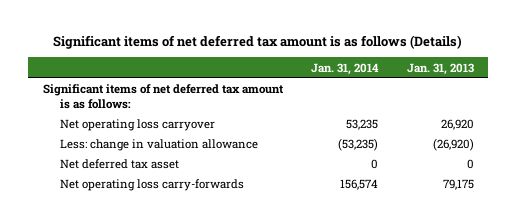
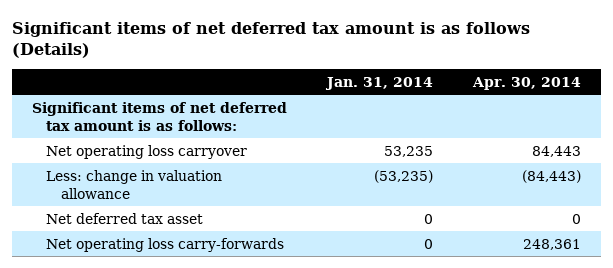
- | Jan. 31, 2014 | Jan. 31, 2013
+ | Jan. 31, 2014 | Apr. 30, 2014
- Net operating loss carry-forwards | 156,574 | 79,175
+ Net operating loss carry-forwards | 0 | 248,361

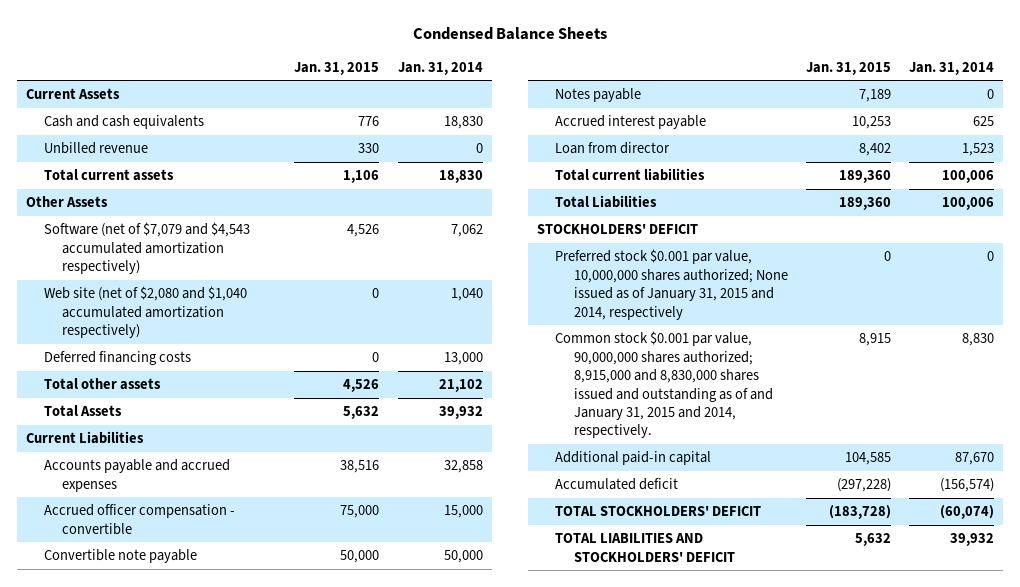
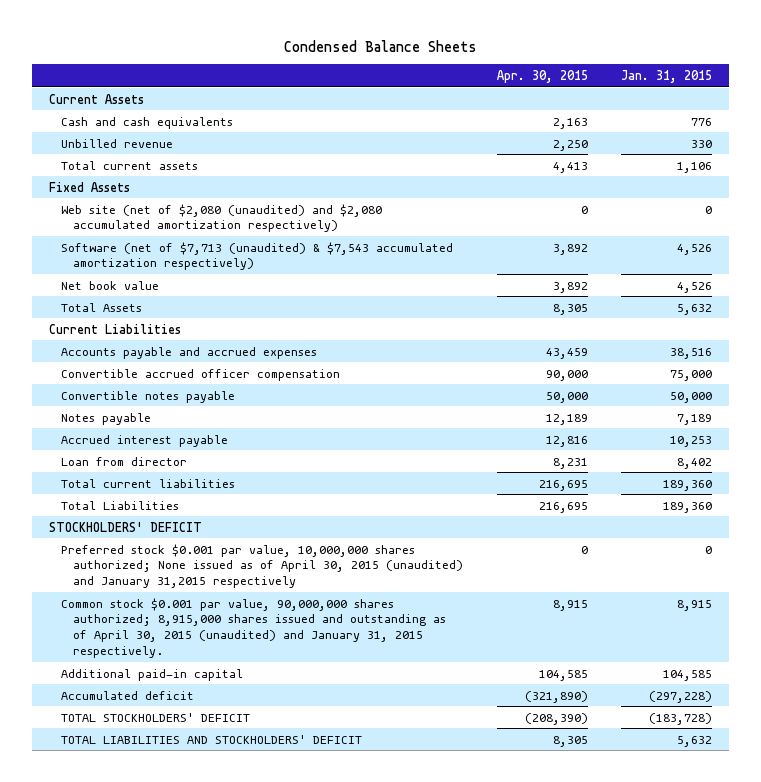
- | Jan. 31, 2015 | Jan. 31, 2014
+ | Apr. 30, 2015 | Jan. 31, 2015
- Other Assets
- Software (net of $7,079 and $4,543 accumulated amortization respectively) | 4,526 | 7,062
- Web site (net of $2,080 and $1,040 accumulated amortization respectively) | 0 | 1,040
- Deferred financing costs | 0 | 13,000
- Total other assets | 4,526 | 21,102
+ Fixed Assets
+ Web site (net of $2,080 (unaudited) and $2,080 accumulated amortization respectively) | 0 | 0
+ Software (net of $7,713 (unaudited) & $7,543 accumulated amortization respectively) | 3,892 | 4,526
+ Net book value | 3,892 | 4,526
- Accrued officer compensation - convertible | 75,000 | 15,000
- Convertible note payable | 50,000 | 50,000
+ Convertible accrued officer compensation | 90,000 | 75,000
+ Convertible notes payable | 50,000 | 50,000
- Preferred stock $0.001 par value, 10,000,000 shares authorized; None issued as of January 31, 2015 and 2014, respectively | 0 | 0
- Common stock $0.001 par value, 90,000,000 shares authorized; 8,915,000 and 8,830,000 shares issued and outstanding as of and January 31, 2015 and 2014, respectively. | 8,915 | 8,830
+ Preferred stock $0.001 par value, 10,000,000 shares authorized; None issued as of April 30, 2015 (unaudited) and January 31,2015 respectively | 0 | 0
+ Common stock $0.001 par value, 90,000,000 shares authorized; 8,915,000 shares issued and outstanding as of April 30, 2015 (unaudited) and January 31, 2015 respectively. | 8,915 | 8,915

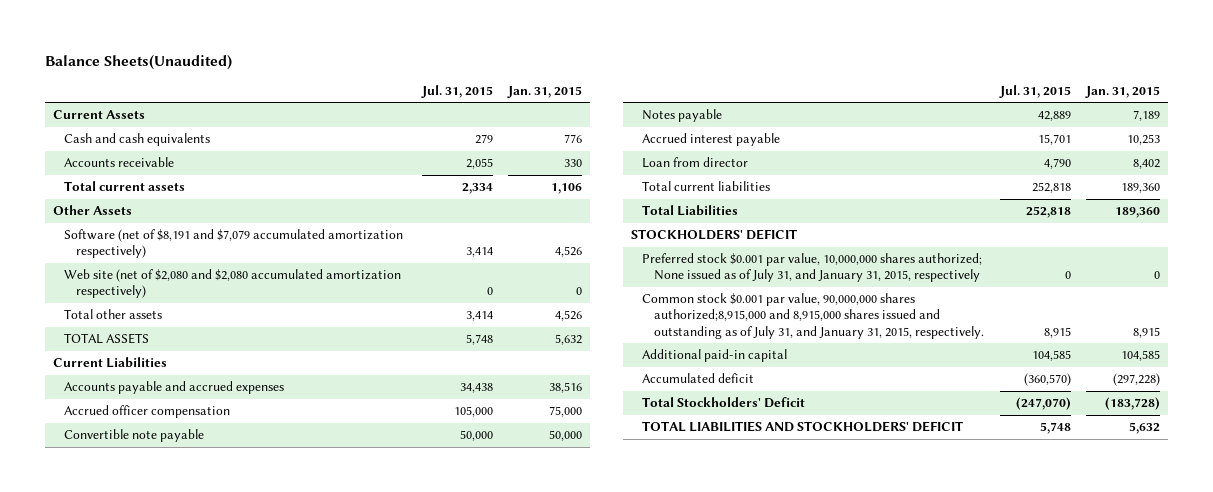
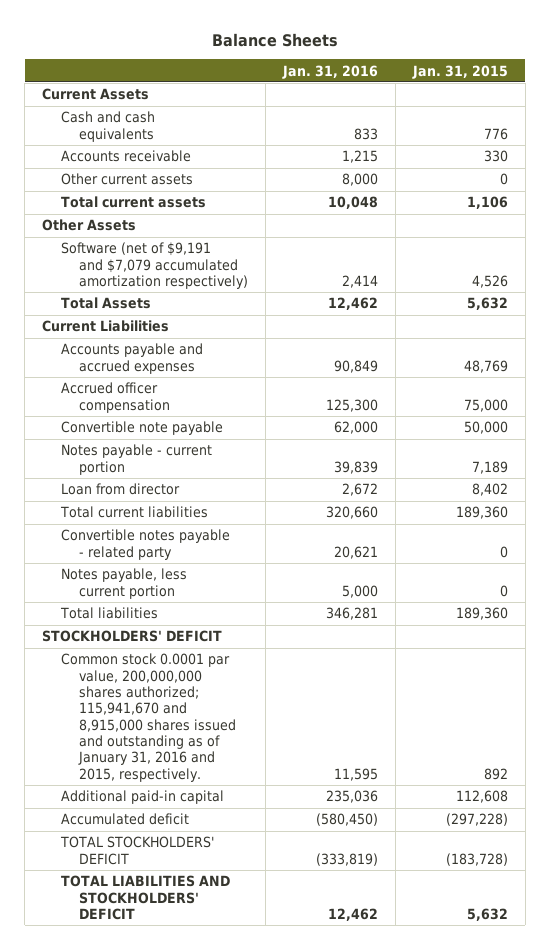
- Balance Sheets(Unaudited)
+ Balance Sheets
- | Jul. 31, 2015 | Jan. 31, 2015
+ | Jan. 31, 2016 | Jan. 31, 2015
+ Other current assets | 8,000 | 0
- Software (net of $8,191 and $7,079 accumulated amortization respectively) | 3,414 | 4,526
- Web site (net of $2,080 and $2,080 accumulated amortization respectively) | 0 | 0
- Total other assets | 3,414 | 4,526
- TOTAL ASSETS | 5,748 | 5,632
+ Software (net of $9,191 and $7,079 accumulated amortization respectively) | 2,414 | 4,526
+ Total Assets | 12,462 | 5,632
- Accounts payable and accrued expenses | 34,438 | 38,516
+ Accounts payable and accrued expenses | 90,849 | 48,769
- Notes payable | 42,889 | 7,189
- Accrued interest payable | 15,701 | 10,253
+ Notes payable - current portion | 39,839 | 7,189
- Total Liabilities | 252,818 | 189,360
+ Convertible notes payable - related party | 20,621 | 0
+ Notes payable, less current portion | 5,000 | 0
+ Total liabilities | 346,281 | 189,360
- Preferred stock $0.001 par value, 10,000,000 shares authorized; None issued as of July 31, and January 31, 2015, respectively | 0 | 0
- Common stock $0.001 par value, 90,000,000 shares authorized;8,915,000 and 8,915,000 shares issued and outstanding as of July 31, and January 31, 2015, respectively. | 8,915 | 8,915
- Additional paid-in capital | 104,585 | 104,585
+ Common stock 0.0001 par value, 200,000,000 shares authorized; 115,941,670 and 8,915,000 shares issued and outstanding as of January 31, 2016 and 2015, respectively. | 11,595 | 892
+ Additional paid-in capital | 235,036 | 112,608
- Total Stockholders' Deficit | (247,070) | (183,728)
+ TOTAL STOCKHOLDERS' DEFICIT | (333,819) | (183,728)

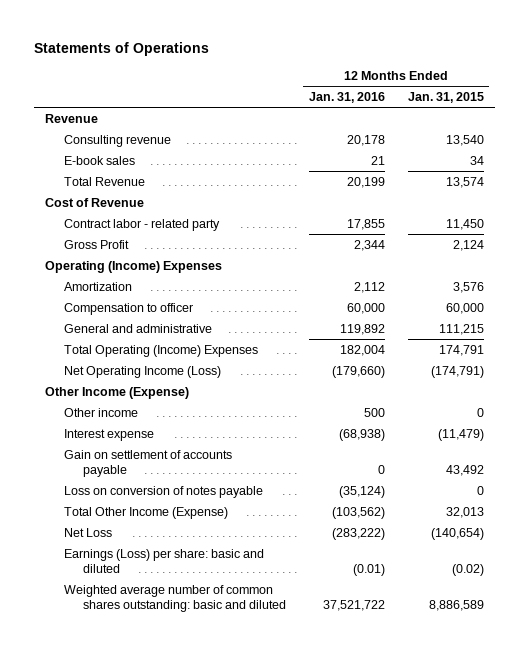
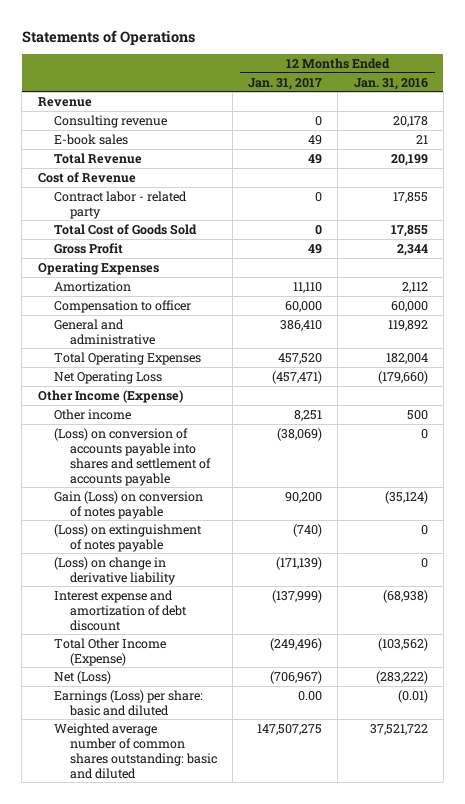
- | 12 Months Ended Jan. 31, 2016 | 12 Months Ended Jan. 31, 2015
+ | 12 Months Ended Jan. 31, 2017 | 12 Months Ended Jan. 31, 2016
+ Total Cost of Goods Sold | 0 | 17,855
- Operating (Income) Expenses
+ Operating Expenses
- Total Operating (Income) Expenses | 182,004 | 174,791
- Net Operating Income (Loss) | (179,660) | (174,791)
+ Total Operating Expenses | 457,520 | 182,004
+ Net Operating Loss | (457,471) | (179,660)
- Interest expense | (68,938) | (11,479)
- Gain on settlement of accounts payable | 0 | 43,492
- Loss on conversion of notes payable | (35,124) | 0
+ (Loss) on conversion of accounts payable into shares and settlement of accounts payable | (38,069) | 0
+ Gain (Loss) on conversion of notes payable | 90,200 | (35,124)
+ (Loss) on extinguishment of notes payable | (740) | 0
+ (Loss) on change in derivative liability | (171,139) | 0
+ Interest expense and amortization of debt discount | (137,999) | (68,938)
- Net Loss | (283,222) | (140,654)
+ Net (Loss) | (706,967) | (283,222)

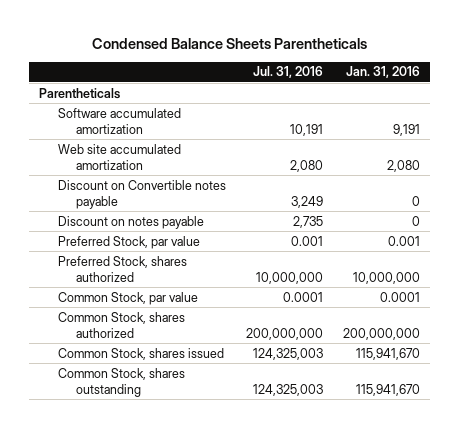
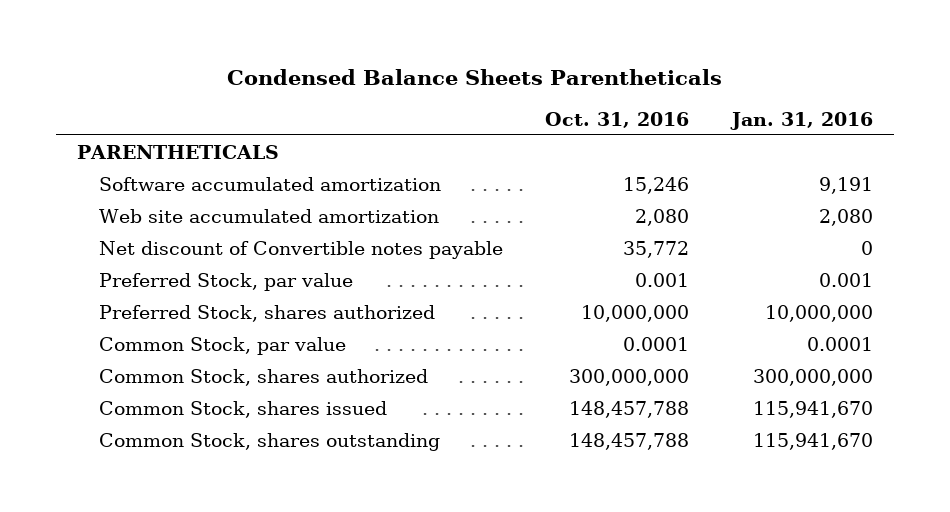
- | Jul. 31, 2016 | Jan. 31, 2016
+ | Oct. 31, 2016 | Jan. 31, 2016
- Parentheticals
+ PARENTHETICALS
- Discount on Convertible notes payable | 3,249 | 0
- Discount on notes payable | 2,735 | 0
+ Net discount of Convertible notes payable | 35,772 | 0
- Common Stock, shares authorized | 200,000,000 | 200,000,000
+ Common Stock, shares authorized | 300,000,000 | 300,000,000

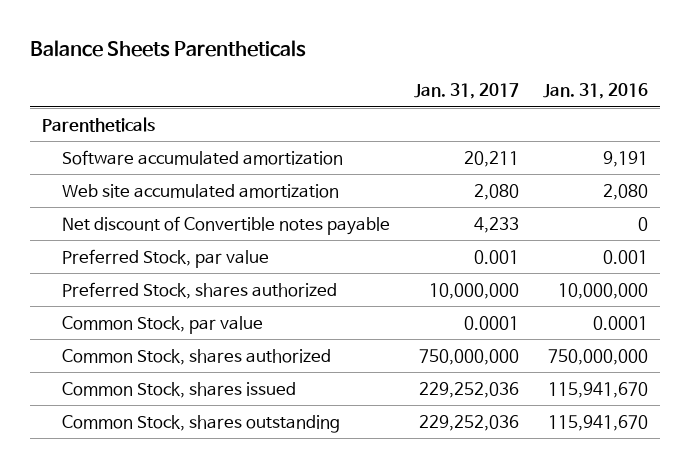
- Condensed Balance Sheets Parentheticals
+ Balance Sheets Parentheticals
- | Oct. 31, 2016 | Jan. 31, 2016
+ | Jan. 31, 2017 | Jan. 31, 2016
- PARENTHETICALS
+ Parentheticals
- Common Stock, shares authorized | 300,000,000 | 300,000,000
+ Common Stock, shares authorized | 750,000,000 | 750,000,000

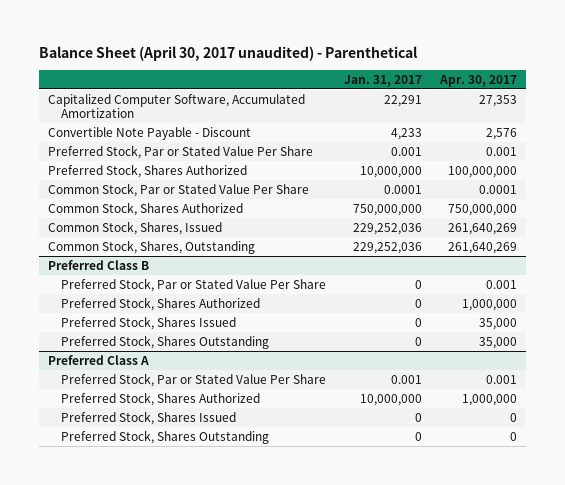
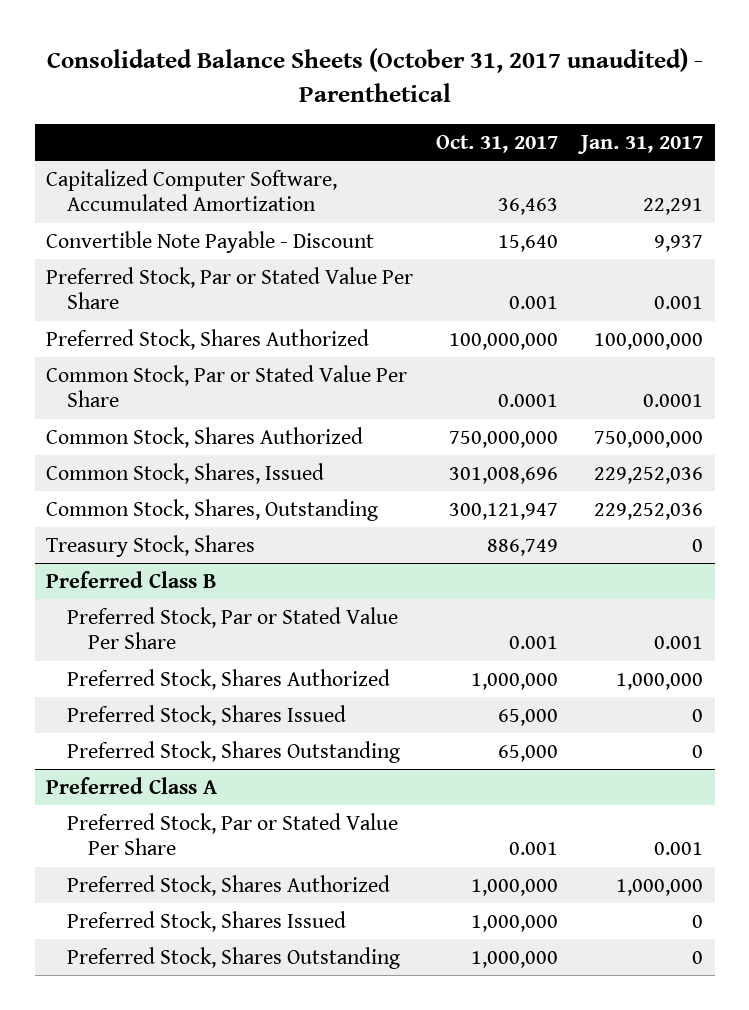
- Balance Sheet (April 30, 2017 unaudited) - Parenthetical
+ Consolidated Balance Sheets (October 31, 2017 unaudited) - Parenthetical
- | Jan. 31, 2017 | Apr. 30, 2017
+ | Oct. 31, 2017 | Jan. 31, 2017
- Convertible Note Payable - Discount | 4,233 | 2,576
+ Convertible Note Payable - Discount | 15,640 | 9,937
- Preferred Stock, Shares Authorized | 10,000,000 | 100,000,000
+ Preferred Stock, Shares Authorized | 100,000,000 | 100,000,000
+ Treasury Stock, Shares | 886,749 | 0
@ Preferred Class B
- Preferred Stock, Par or Stated Value Per Share | 0 | 0.001
- Preferred Stock, Shares Authorized | 0 | 1,000,000
+ Preferred Stock, Par or Stated Value Per Share | 0.001 | 0.001
+ Preferred Stock, Shares Authorized | 1,000,000 | 1,000,000
@ Preferred Class A
- Preferred Stock, Shares Authorized | 10,000,000 | 1,000,000
+ Preferred Stock, Shares Authorized | 1,000,000 | 1,000,000

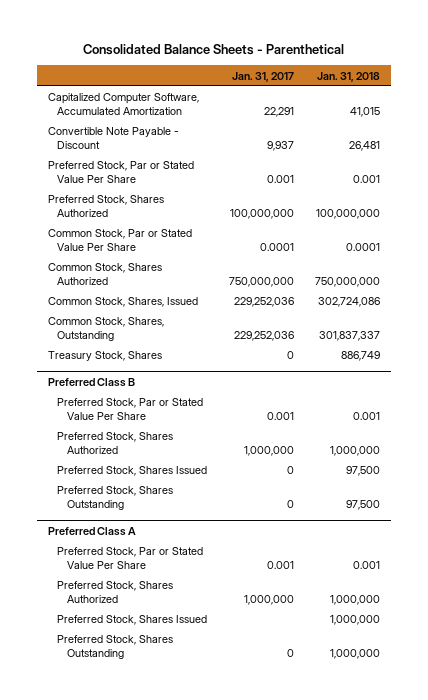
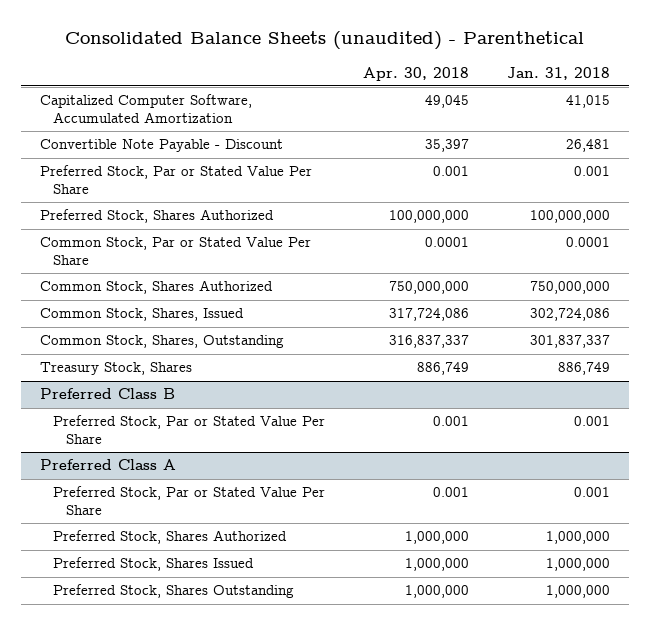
- Consolidated Balance Sheets - Parenthetical
+ Consolidated Balance Sheets (unaudited) - Parenthetical
- | Jan. 31, 2017 | Jan. 31, 2018
+ | Apr. 30, 2018 | Jan. 31, 2018
@ Preferred Class B
- Preferred Stock, Shares Authorized | 1,000,000 | 1,000,000
- Preferred Stock, Shares Issued | 0 | 97,500
- Preferred Stock, Shares Outstanding | 0 | 97,500

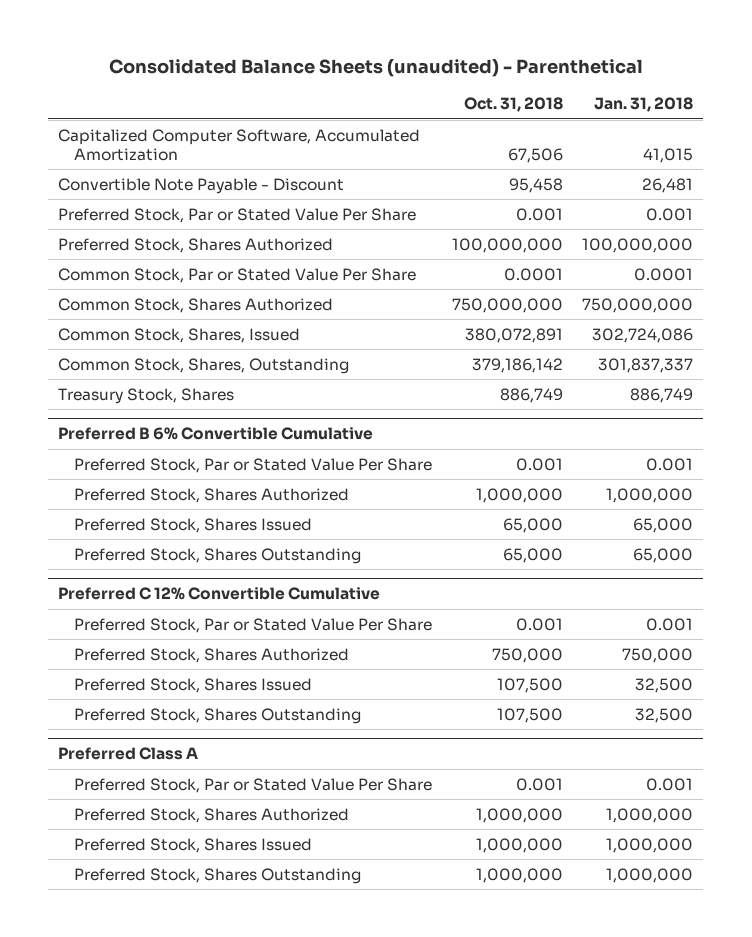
- | Apr. 30, 2018 | Jan. 31, 2018
+ | Oct. 31, 2018 | Jan. 31, 2018
- Preferred Class B
+ Preferred B 6% Convertible Cumulative
+ Preferred Stock, Shares Authorized | 1,000,000 | 1,000,000
+ Preferred Stock, Shares Issued | 65,000 | 65,000
+ Preferred Stock, Shares Outstanding | 65,000 | 65,000
+ Preferred C 12% Convertible Cumulative
+ Preferred Stock, Par or Stated Value Per Share | 0.001 | 0.001
+ Preferred Stock, Shares Authorized | 750,000 | 750,000
+ Preferred Stock, Shares Issued | 107,500 | 32,500
+ Preferred Stock, Shares Outstanding | 107,500 | 32,500

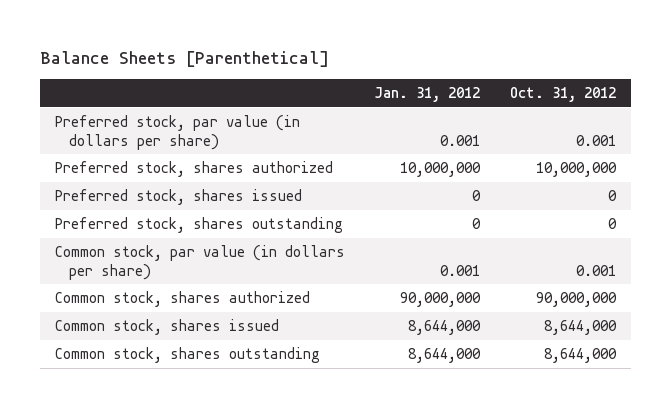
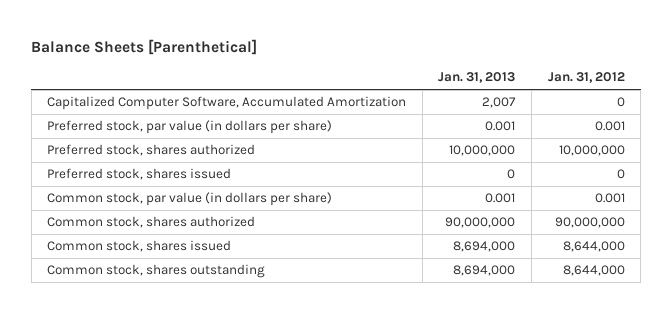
- | Jan. 31, 2012 | Oct. 31, 2012
+ | Jan. 31, 2013 | Jan. 31, 2012
+ Capitalized Computer Software, Accumulated Amortization | 2,007 | 0
- Preferred stock, shares outstanding | 0 | 0

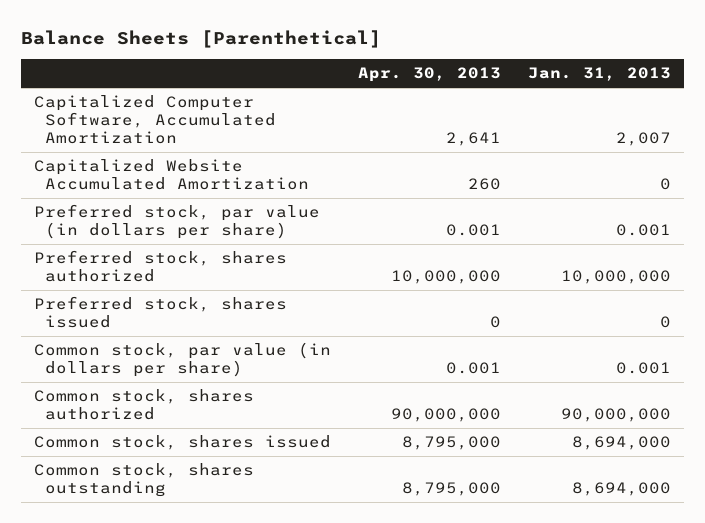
- | Jan. 31, 2013 | Jan. 31, 2012
+ | Apr. 30, 2013 | Jan. 31, 2013
+ Capitalized Website Accumulated Amortization | 260 | 0

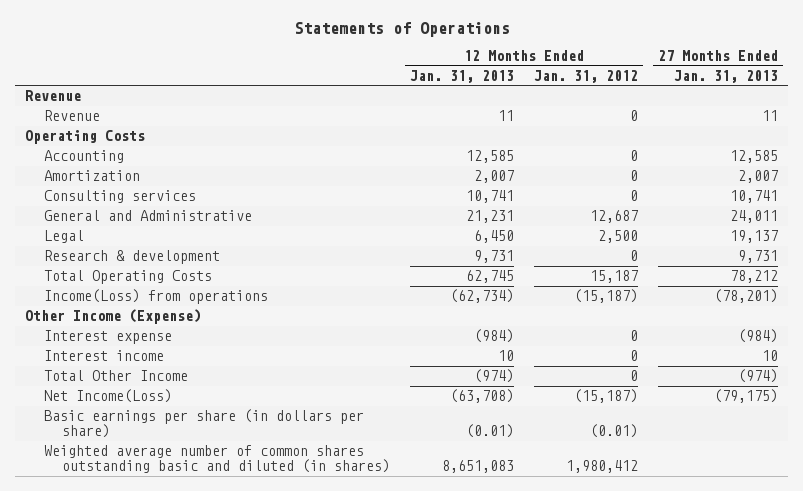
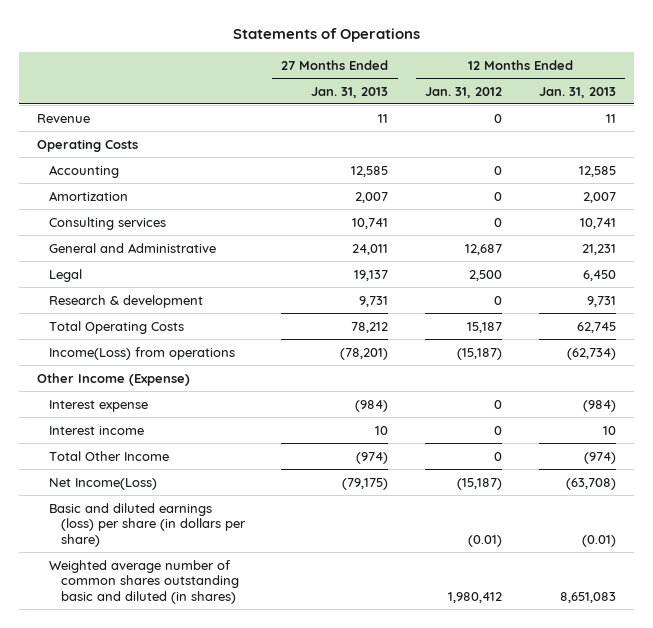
- | 12 Months Ended Jan. 31, 2013 | 12 Months Ended Jan. 31, 2012 | 27 Months Ended Jan. 31, 2013
+ | 27 Months Ended Jan. 31, 2013 | 12 Months Ended Jan. 31, 2012 | 12 Months Ended Jan. 31, 2013
- Revenue
- Basic earnings per share (in dollars per share) | (0.01) | (0.01) |
+ Basic and diluted earnings (loss) per share (in dollars per share) | | (0.01) | (0.01)

